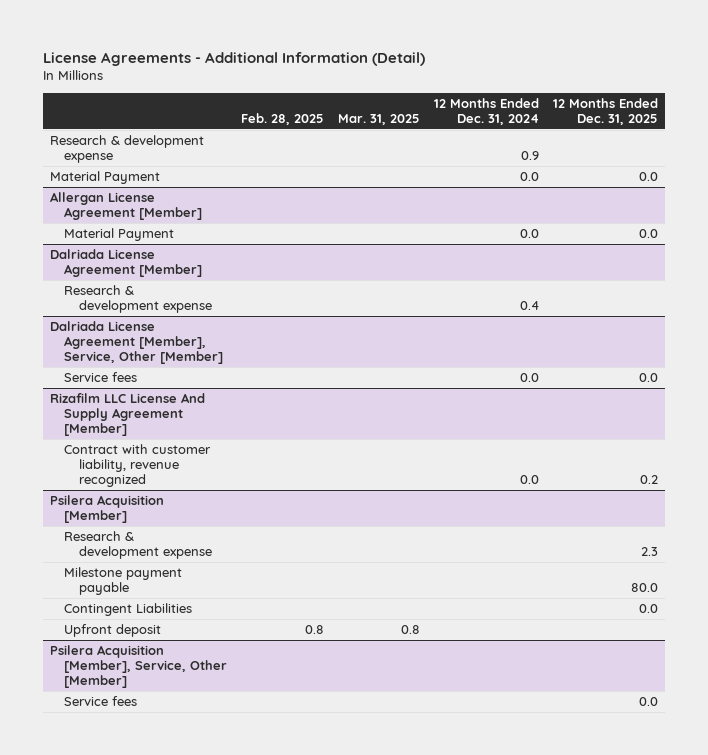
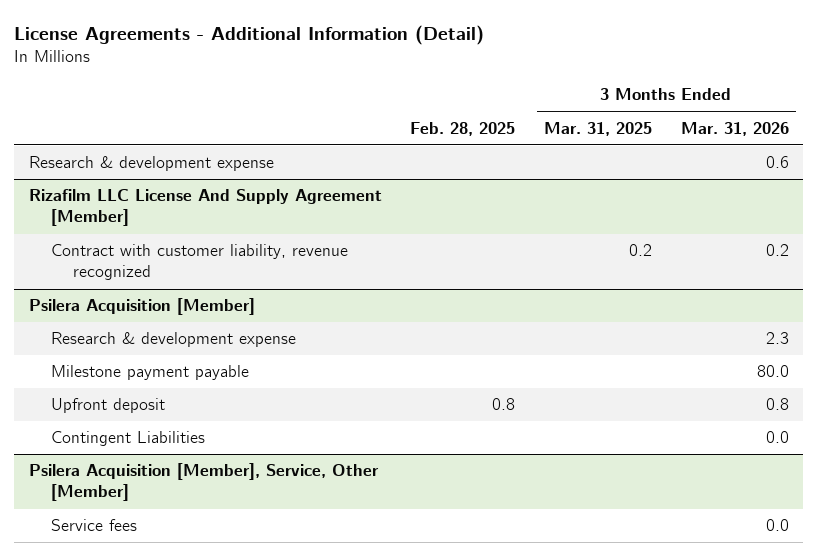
- | Feb. 28, 2025 | Mar. 31, 2025 | 12 Months Ended Dec. 31, 2024 | 12 Months Ended Dec. 31, 2025
+ | Feb. 28, 2025 | 3 Months Ended Mar. 31, 2025 | 3 Months Ended Mar. 31, 2026
- Material Payment | | | 0.0 | 0.0
- Allergan License Agreement [Member]
- Material Payment | | | 0.0 | 0.0
- Dalriada License Agreement [Member]
- Research & development expense | | | 0.4 |
- Dalriada License Agreement [Member], Service, Other [Member]
- Service fees | | | 0.0 | 0.0
@ Psilera Acquisition [Member]
moved down: Contingent Liabilities | | | 0.0

